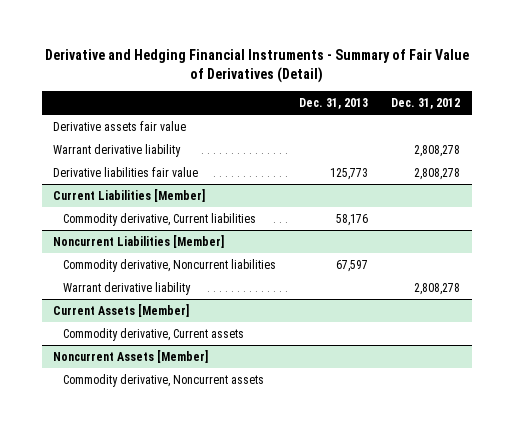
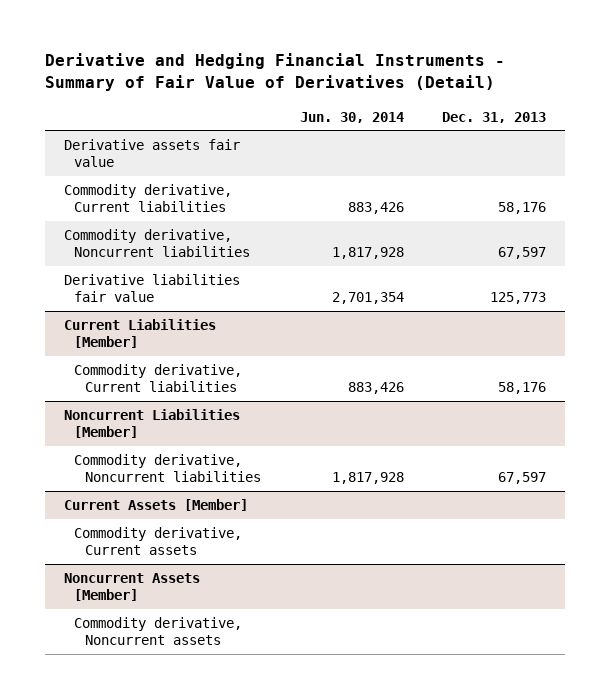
- | Dec. 31, 2013 | Dec. 31, 2012
+ | Jun. 30, 2014 | Dec. 31, 2013
- Warrant derivative liability | | 2,808,278
+ Commodity derivative, Current liabilities | 883,426 | 58,176
+ Commodity derivative, Noncurrent liabilities | 1,817,928 | 67,597
@ Noncurrent Liabilities [Member]
- Warrant derivative liability | | 2,808,278

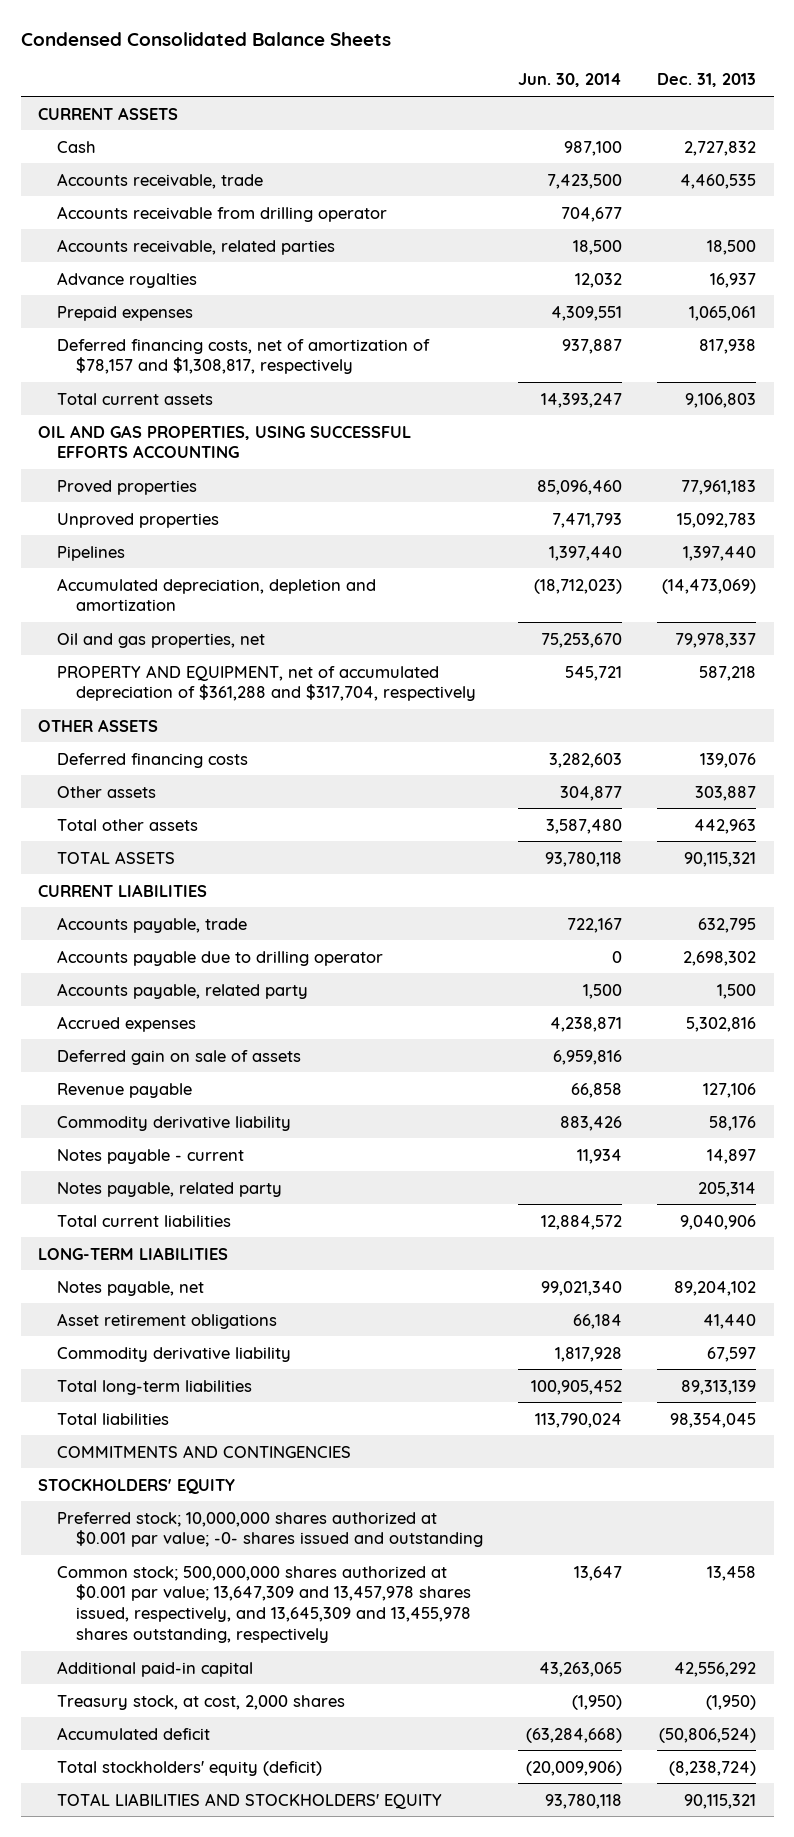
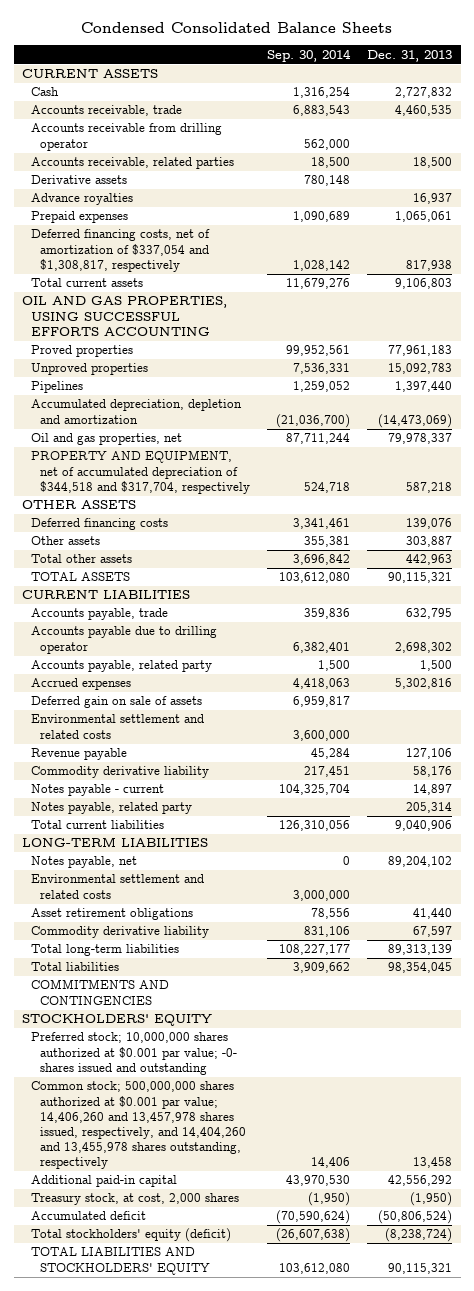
- | Jun. 30, 2014 | Dec. 31, 2013
+ | Sep. 30, 2014 | Dec. 31, 2013
+ Derivative assets | 780,148 |
- Deferred financing costs, net of amortization of $78,157 and $1,308,817, respectively | 937,887 | 817,938
+ Deferred financing costs, net of amortization of $337,054 and $1,308,817, respectively | 1,028,142 | 817,938
- PROPERTY AND EQUIPMENT, net of accumulated depreciation of $361,288 and $317,704, respectively | 545,721 | 587,218
+ PROPERTY AND EQUIPMENT, net of accumulated depreciation of $344,518 and $317,704, respectively | 524,718 | 587,218
+ Environmental settlement and related costs | 3,600,000 |
+ Environmental settlement and related costs | 3,000,000 |
- Common stock; 500,000,000 shares authorized at $0.001 par value; 13,647,309 and 13,457,978 shares issued, respectively, and 13,645,309 and 13,455,978 shares outstanding, respectively | 13,647 | 13,458
+ Common stock; 500,000,000 shares authorized at $0.001 par value; 14,406,260 and 13,457,978 shares issued, respectively, and 14,404,260 and 13,455,978 shares outstanding, respectively | 14,406 | 13,458

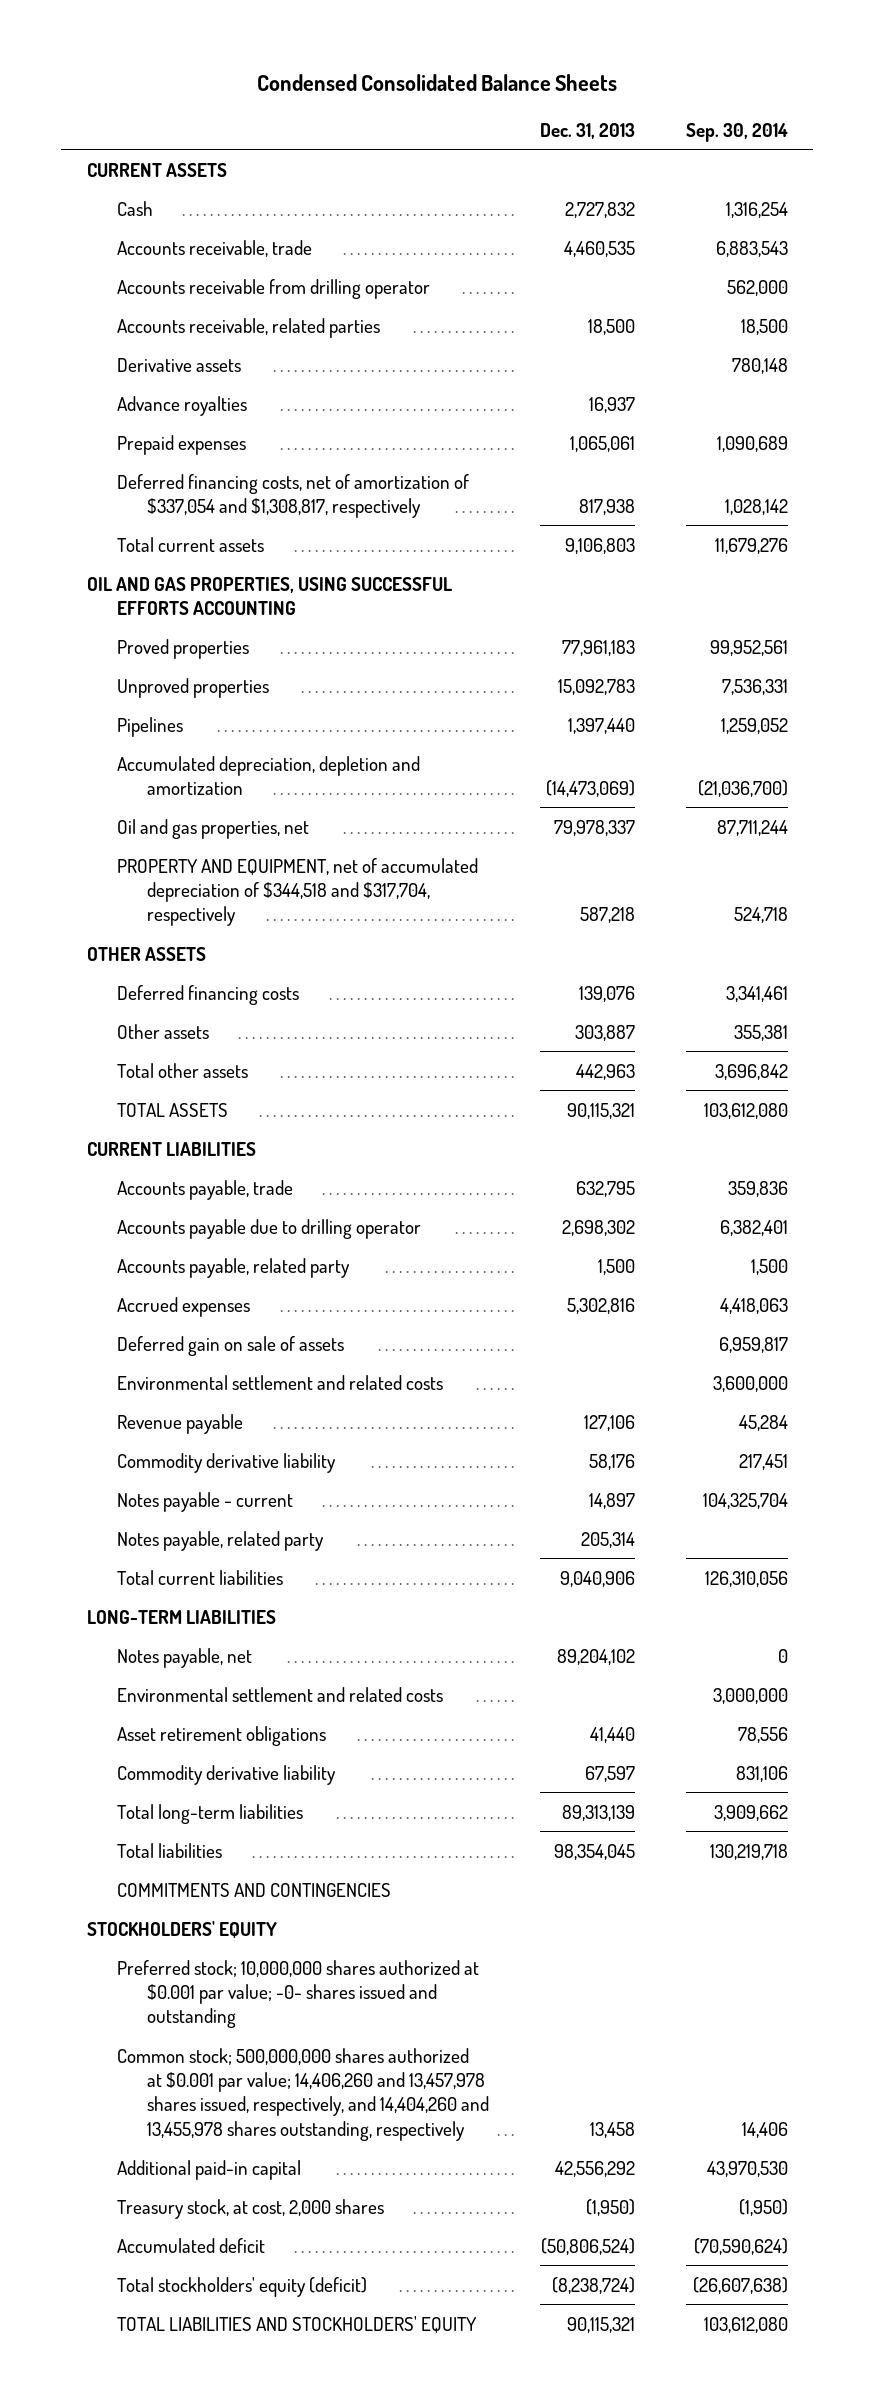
- | Sep. 30, 2014 | Dec. 31, 2013
+ | Dec. 31, 2013 | Sep. 30, 2014
- Total long-term liabilities | 108,227,177 | 89,313,139
- Total liabilities | 3,909,662 | 98,354,045
+ Total long-term liabilities | 89,313,139 | 3,909,662
+ Total liabilities | 98,354,045 | 130,219,718

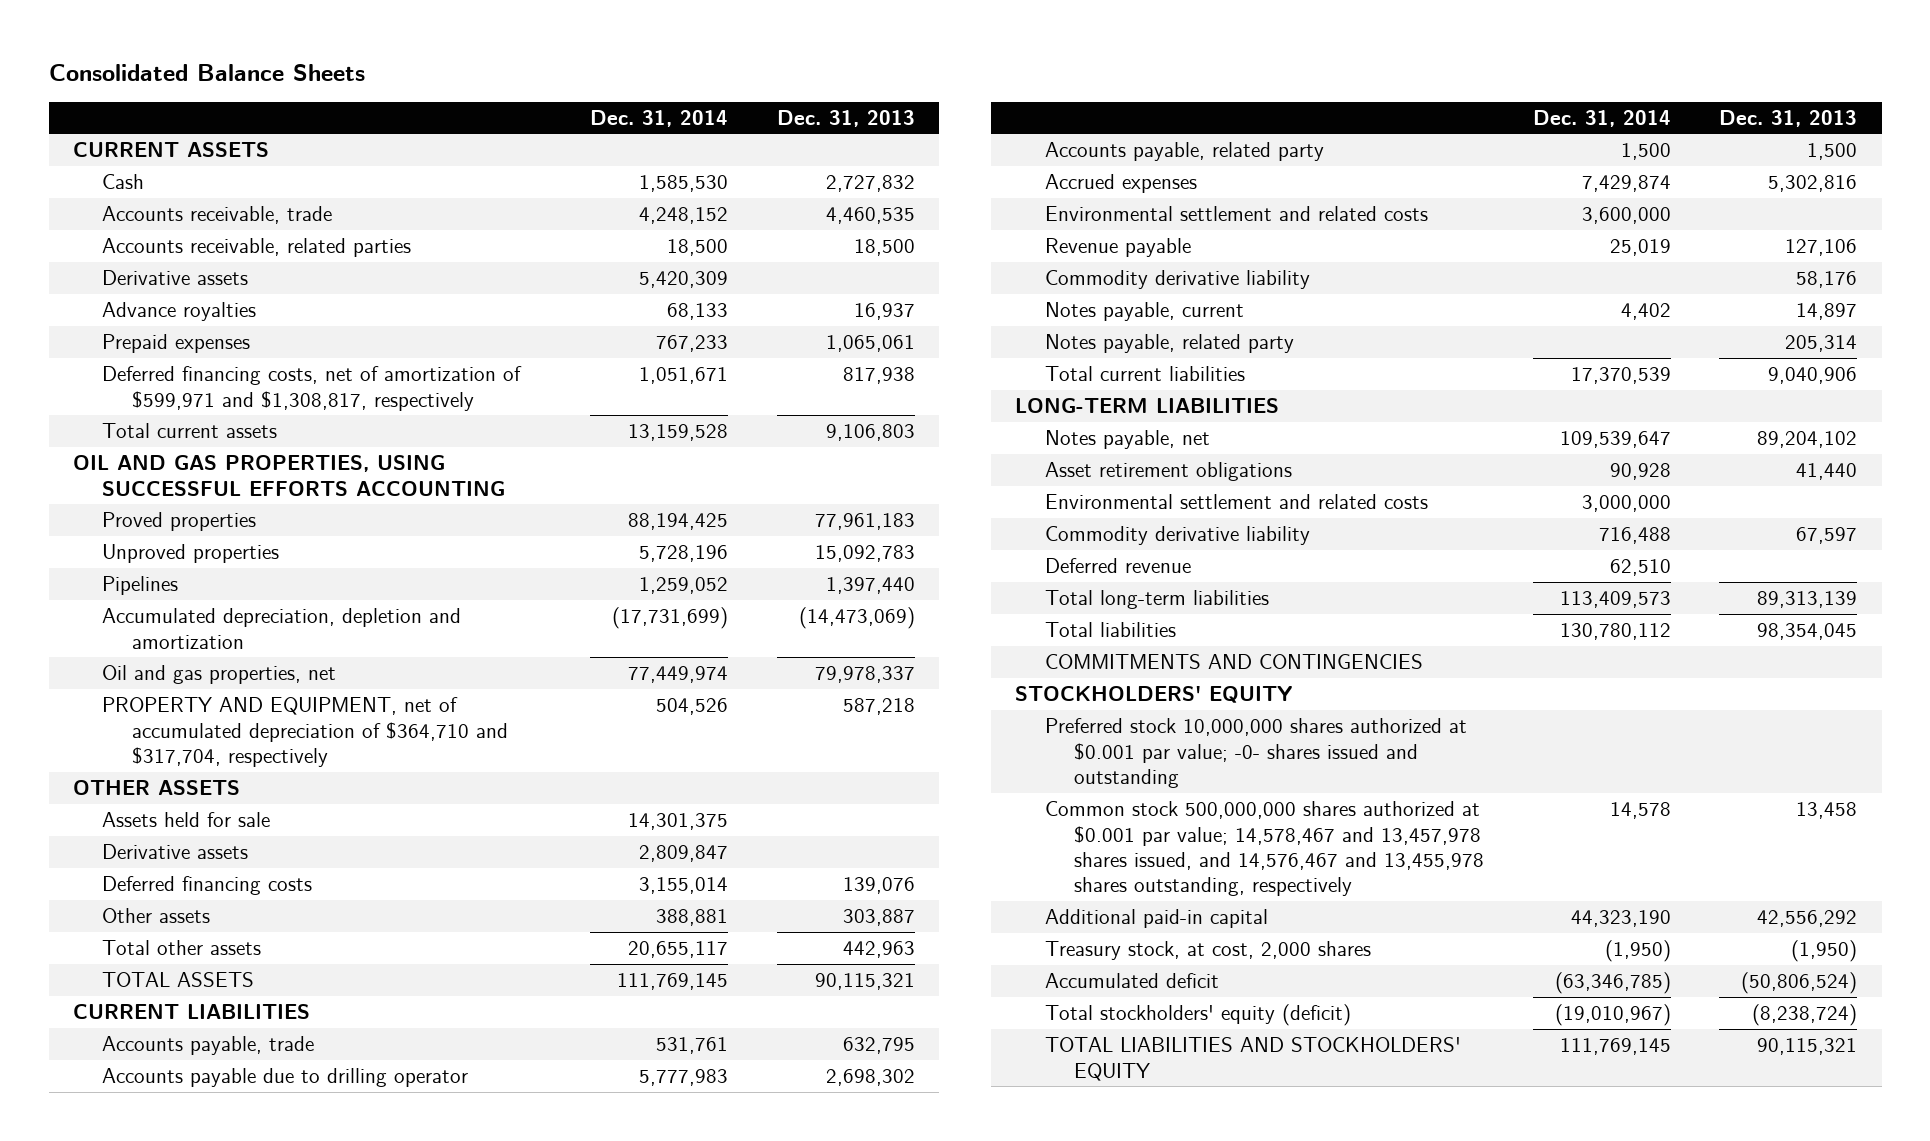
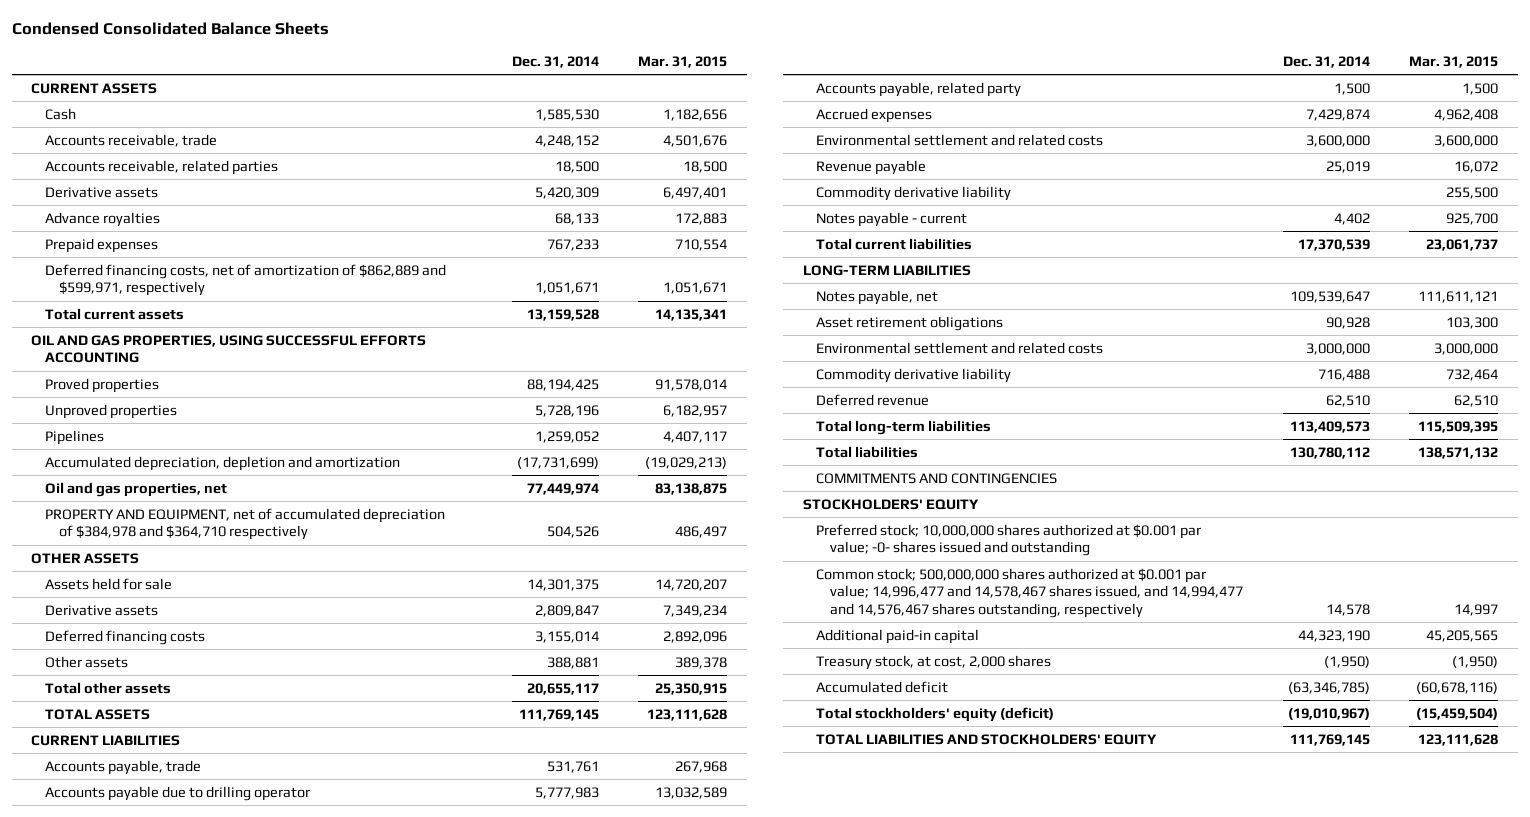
- Consolidated Balance Sheets
+ Condensed Consolidated Balance Sheets
- | Dec. 31, 2014 | Dec. 31, 2013
+ | Dec. 31, 2014 | Mar. 31, 2015
- Deferred financing costs, net of amortization of $599,971 and $1,308,817, respectively | 1,051,671 | 817,938
+ Deferred financing costs, net of amortization of $862,889 and $599,971, respectively | 1,051,671 | 1,051,671
- PROPERTY AND EQUIPMENT, net of accumulated depreciation of $364,710 and $317,704, respectively | 504,526 | 587,218
+ PROPERTY AND EQUIPMENT, net of accumulated depreciation of $384,978 and $364,710 respectively | 504,526 | 486,497
- Notes payable, current | 4,402 | 14,897
- Notes payable, related party | | 205,314
+ Notes payable - current | 4,402 | 925,700
- Preferred stock 10,000,000 shares authorized at $0.001 par value; -0- shares issued and outstanding
- Common stock 500,000,000 shares authorized at $0.001 par value; 14,578,467 and 13,457,978 shares issued, and 14,576,467 and 13,455,978 shares outstanding, respectively | 14,578 | 13,458
+ Preferred stock; 10,000,000 shares authorized at $0.001 par value; -0- shares issued and outstanding
+ Common stock; 500,000,000 shares authorized at $0.001 par value; 14,996,477 and 14,578,467 shares issued, and 14,994,477 and 14,576,467 shares outstanding, respectively | 14,578 | 14,997

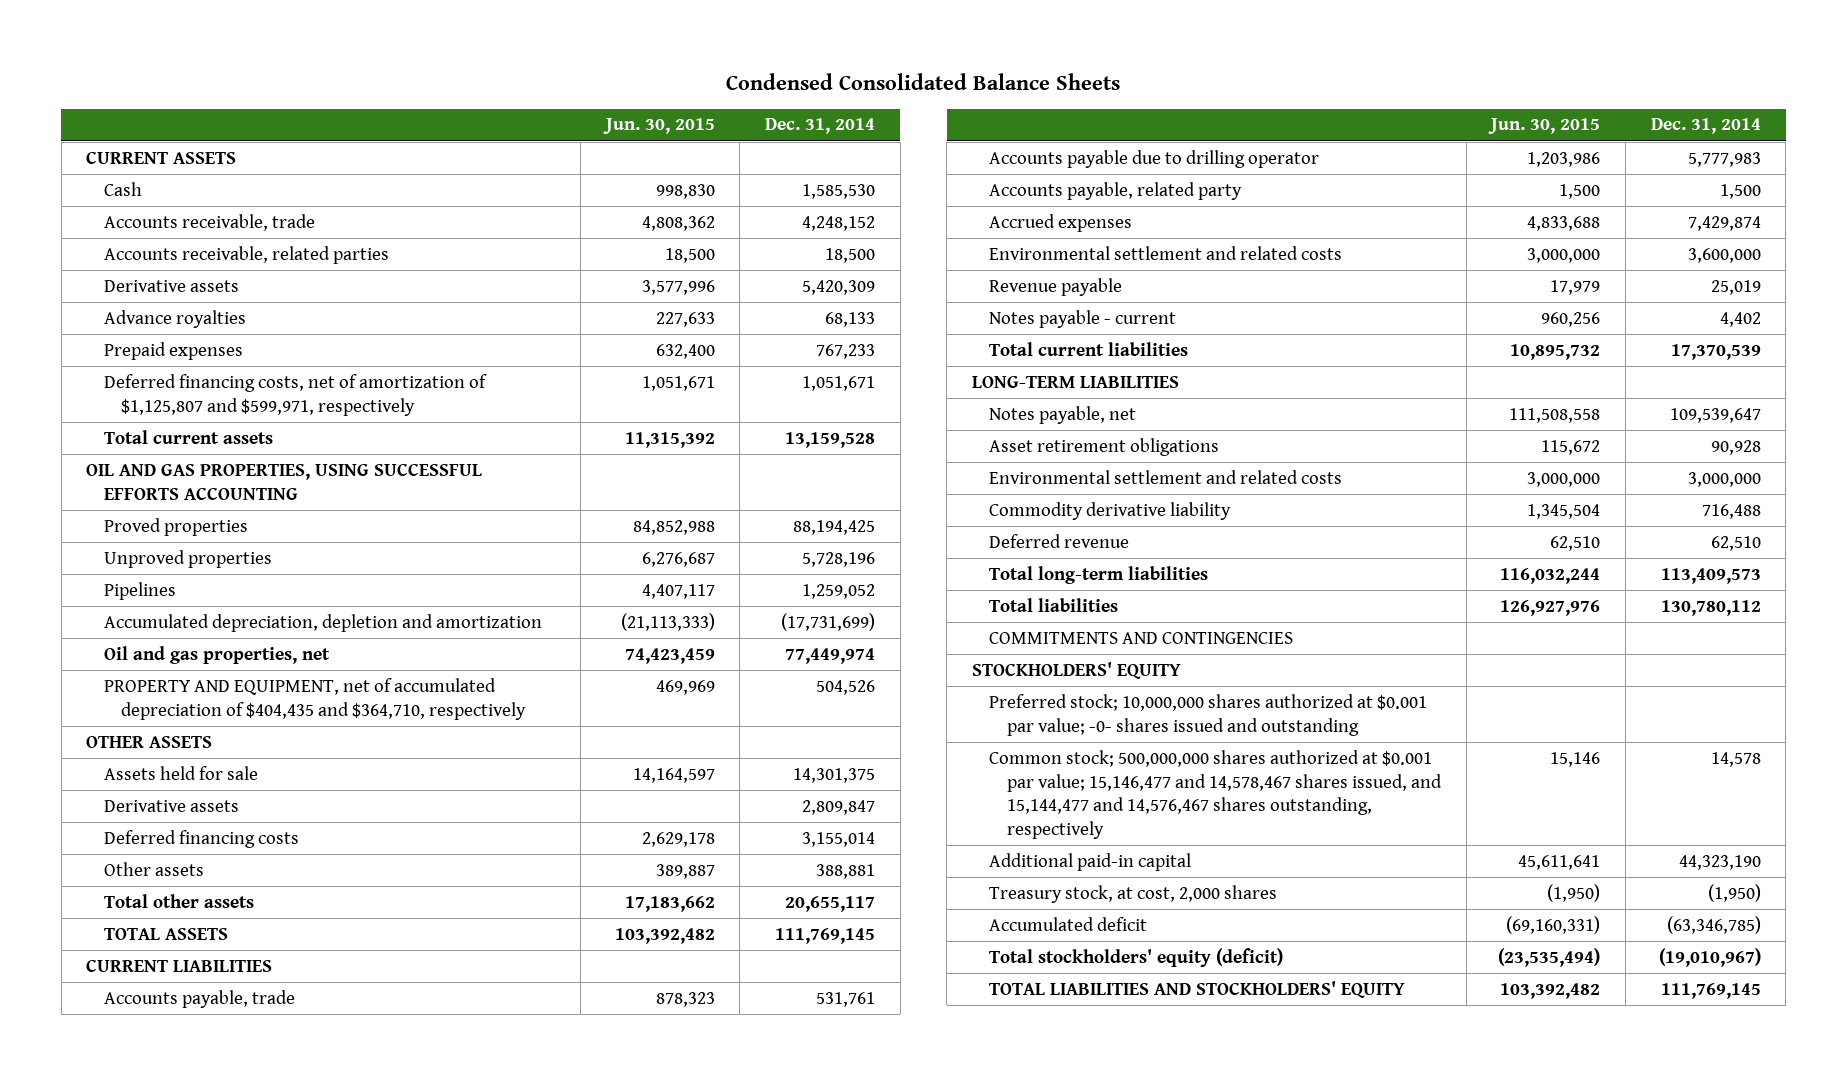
- | Dec. 31, 2014 | Mar. 31, 2015
+ | Jun. 30, 2015 | Dec. 31, 2014
- Deferred financing costs, net of amortization of $862,889 and $599,971, respectively | 1,051,671 | 1,051,671
+ Deferred financing costs, net of amortization of $1,125,807 and $599,971, respectively | 1,051,671 | 1,051,671
- PROPERTY AND EQUIPMENT, net of accumulated depreciation of $384,978 and $364,710 respectively | 504,526 | 486,497
+ PROPERTY AND EQUIPMENT, net of accumulated depreciation of $404,435 and $364,710, respectively | 469,969 | 504,526
- Commodity derivative liability | | 255,500
- Common stock; 500,000,000 shares authorized at $0.001 par value; 14,996,477 and 14,578,467 shares issued, and 14,994,477 and 14,576,467 shares outstanding, respectively | 14,578 | 14,997
+ Common stock; 500,000,000 shares authorized at $0.001 par value; 15,146,477 and 14,578,467 shares issued, and 15,144,477 and 14,576,467 shares outstanding, respectively | 15,146 | 14,578

